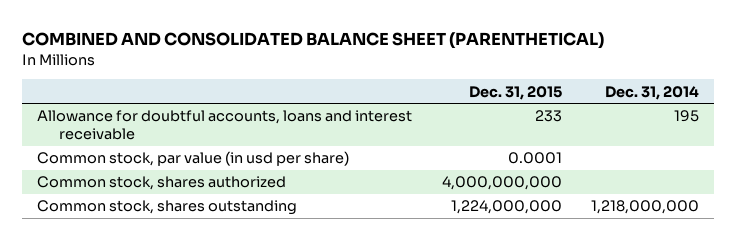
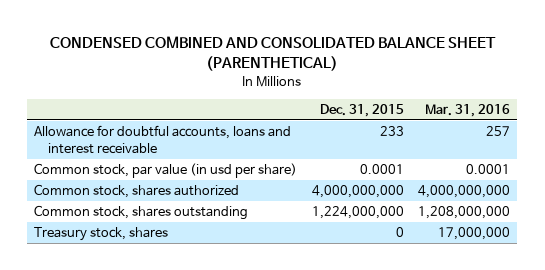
- COMBINED AND CONSOLIDATED BALANCE SHEET (PARENTHETICAL)
+ CONDENSED COMBINED AND CONSOLIDATED BALANCE SHEET (PARENTHETICAL)
- | Dec. 31, 2015 | Dec. 31, 2014
+ | Dec. 31, 2015 | Mar. 31, 2016
+ Treasury stock, shares | 0 | 17,000,000

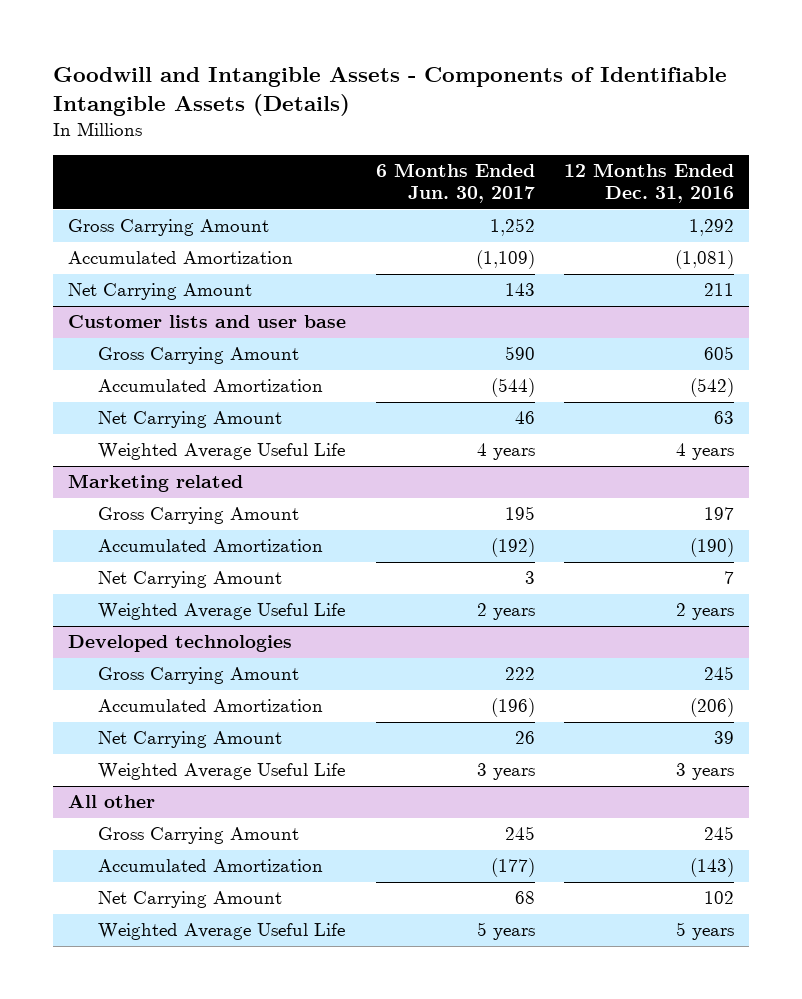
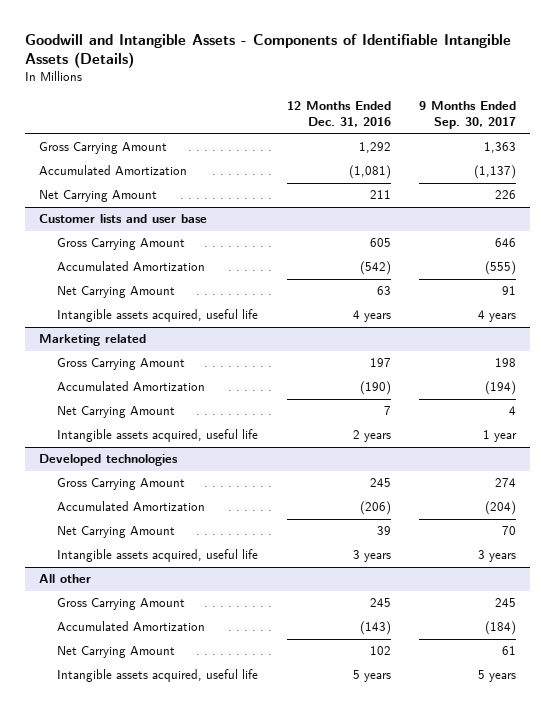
- | 6 Months Ended Jun. 30, 2017 | 12 Months Ended Dec. 31, 2016
+ | 12 Months Ended Dec. 31, 2016 | 9 Months Ended Sep. 30, 2017
@ Customer lists and user base
- Weighted Average Useful Life | 4 years | 4 years
+ Intangible assets acquired, useful life | 4 years | 4 years
@ Marketing related
- Weighted Average Useful Life | 2 years | 2 years
+ Intangible assets acquired, useful life | 2 years | 1 year
@ Developed technologies
- Weighted Average Useful Life | 3 years | 3 years
+ Intangible assets acquired, useful life | 3 years | 3 years
@ All other
- Weighted Average Useful Life | 5 years | 5 years
+ Intangible assets acquired, useful life | 5 years | 5 years

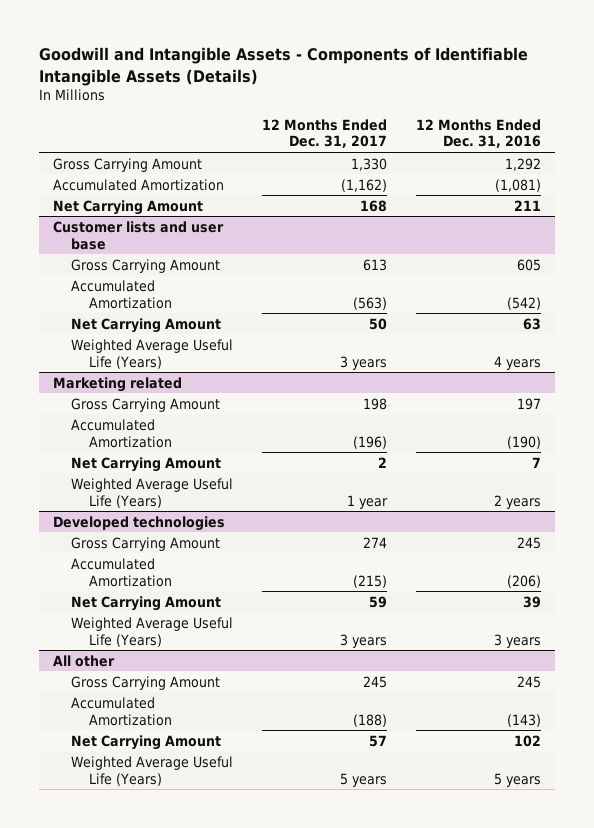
- | 12 Months Ended Dec. 31, 2016 | 9 Months Ended Sep. 30, 2017
+ | 12 Months Ended Dec. 31, 2017 | 12 Months Ended Dec. 31, 2016
@ Customer lists and user base
- Intangible assets acquired, useful life | 4 years | 4 years
+ Weighted Average Useful Life (Years) | 3 years | 4 years
@ Marketing related
- Intangible assets acquired, useful life | 2 years | 1 year
+ Weighted Average Useful Life (Years) | 1 year | 2 years
@ Developed technologies
- Intangible assets acquired, useful life | 3 years | 3 years
+ Weighted Average Useful Life (Years) | 3 years | 3 years
@ All other
- Intangible assets acquired, useful life | 5 years | 5 years
+ Weighted Average Useful Life (Years) | 5 years | 5 years

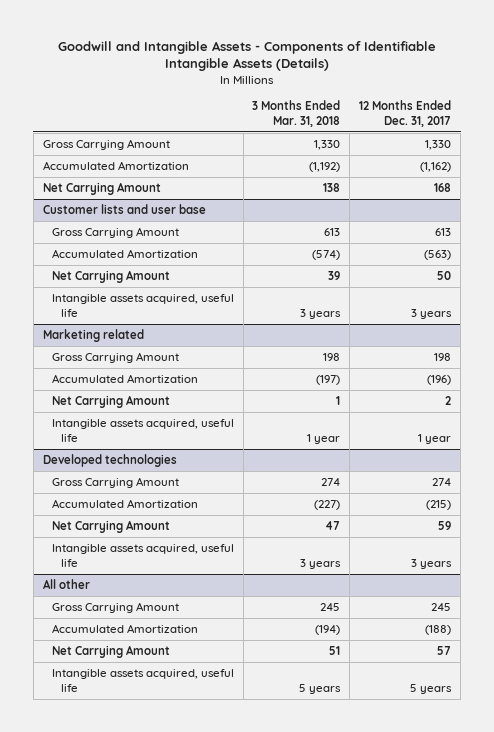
- | 12 Months Ended Dec. 31, 2017 | 12 Months Ended Dec. 31, 2016
+ | 3 Months Ended Mar. 31, 2018 | 12 Months Ended Dec. 31, 2017
@ Customer lists and user base
- Weighted Average Useful Life (Years) | 3 years | 4 years
+ Intangible assets acquired, useful life | 3 years | 3 years
@ Marketing related
- Weighted Average Useful Life (Years) | 1 year | 2 years
+ Intangible assets acquired, useful life | 1 year | 1 year
@ Developed technologies
- Weighted Average Useful Life (Years) | 3 years | 3 years
+ Intangible assets acquired, useful life | 3 years | 3 years
@ All other
- Weighted Average Useful Life (Years) | 5 years | 5 years
+ Intangible assets acquired, useful life | 5 years | 5 years

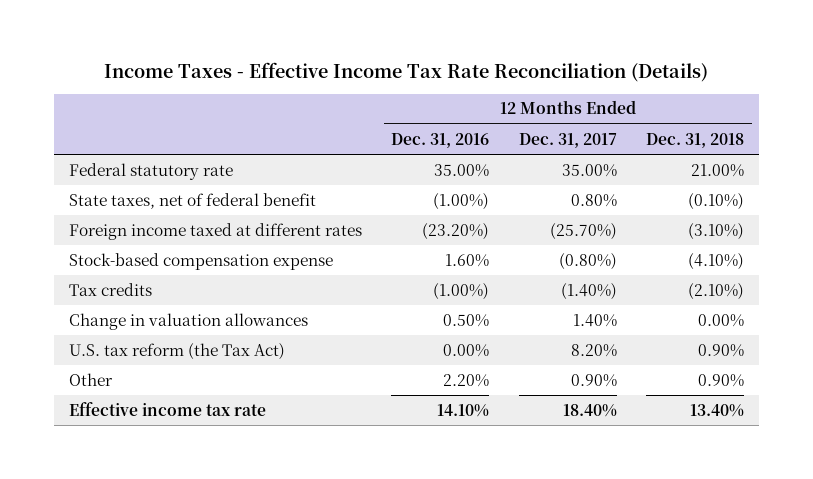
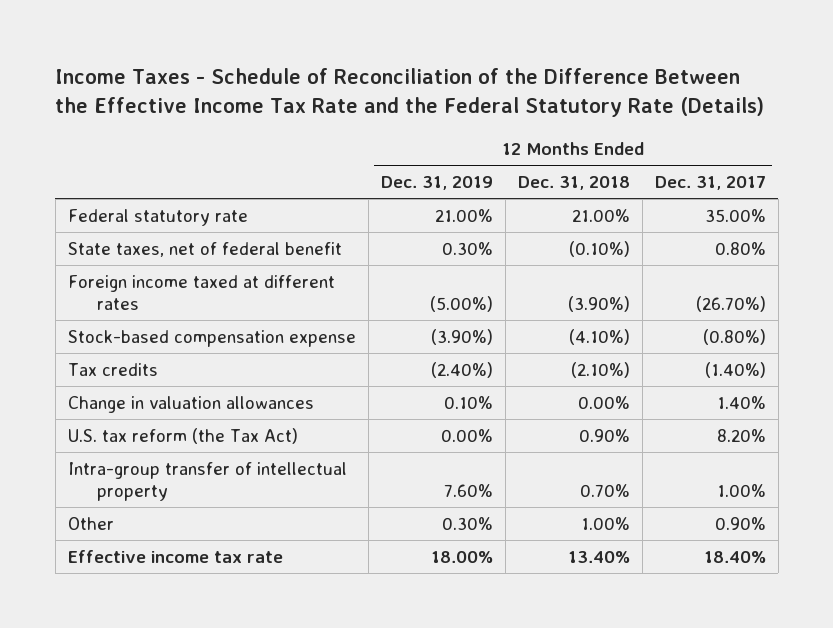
- Income Taxes - Effective Income Tax Rate Reconciliation (Details)
+ Income Taxes - Schedule of Reconciliation of the Difference Between the Effective Income Tax Rate and the Federal Statutory Rate (Details)
- | 12 Months Ended Dec. 31, 2016 | 12 Months Ended Dec. 31, 2017 | 12 Months Ended Dec. 31, 2018
+ | 12 Months Ended Dec. 31, 2019 | 12 Months Ended Dec. 31, 2018 | 12 Months Ended Dec. 31, 2017
- Foreign income taxed at different rates | (23.20%) | (25.70%) | (3.10%)
+ Foreign income taxed at different rates | (5.00%) | (3.90%) | (26.70%)
- Other | 2.20% | 0.90% | 0.90%
+ Intra-group transfer of intellectual property | 7.60% | 0.70% | 1.00%
+ Other | 0.30% | 1.00% | 0.90%

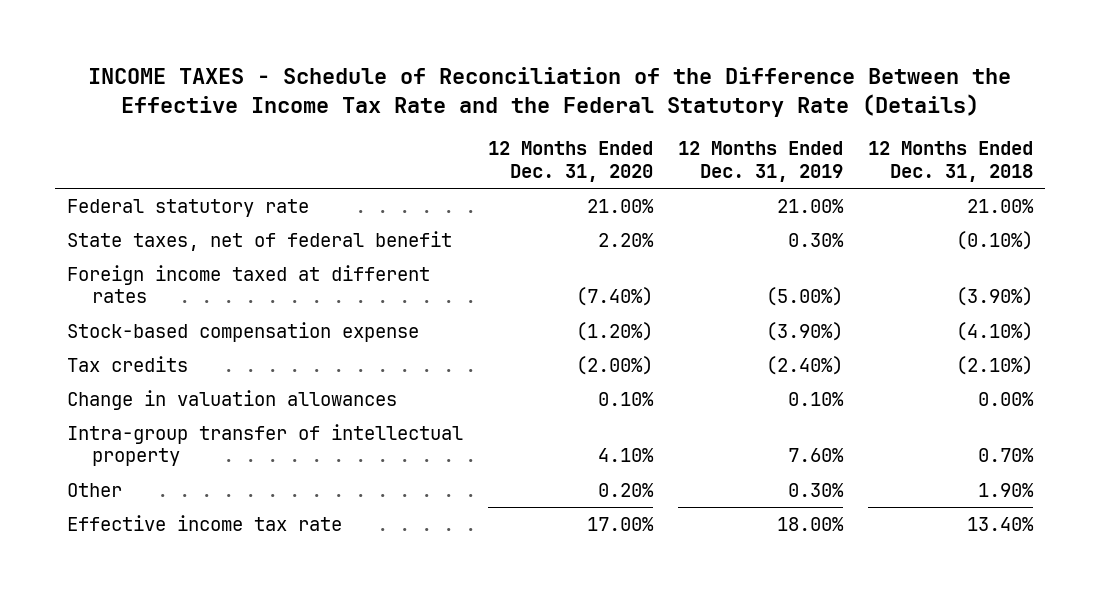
- Income Taxes - Schedule of Reconciliation of the Difference Between the Effective Income Tax Rate and the Federal Statutory Rate (Details)
+ INCOME TAXES - Schedule of Reconciliation of the Difference Between the Effective Income Tax Rate and the Federal Statutory Rate (Details)
- | 12 Months Ended Dec. 31, 2019 | 12 Months Ended Dec. 31, 2018 | 12 Months Ended Dec. 31, 2017
+ | 12 Months Ended Dec. 31, 2020 | 12 Months Ended Dec. 31, 2019 | 12 Months Ended Dec. 31, 2018
- U.S. tax reform (the Tax Act) | 0.00% | 0.90% | 8.20%
- Other | 0.30% | 1.00% | 0.90%
+ Other | 0.20% | 0.30% | 1.90%

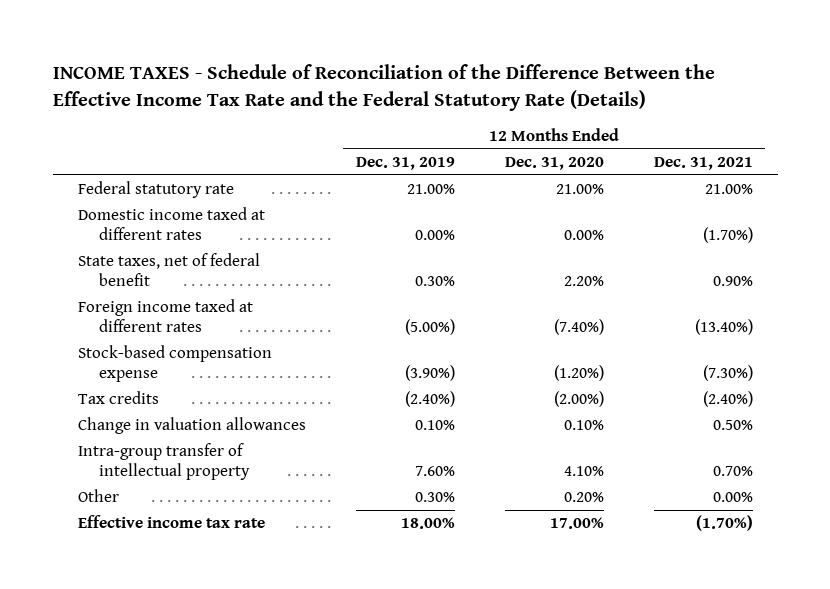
- | 12 Months Ended Dec. 31, 2020 | 12 Months Ended Dec. 31, 2019 | 12 Months Ended Dec. 31, 2018
+ | 12 Months Ended Dec. 31, 2019 | 12 Months Ended Dec. 31, 2020 | 12 Months Ended Dec. 31, 2021
+ Domestic income taxed at different rates | 0.00% | 0.00% | (1.70%)

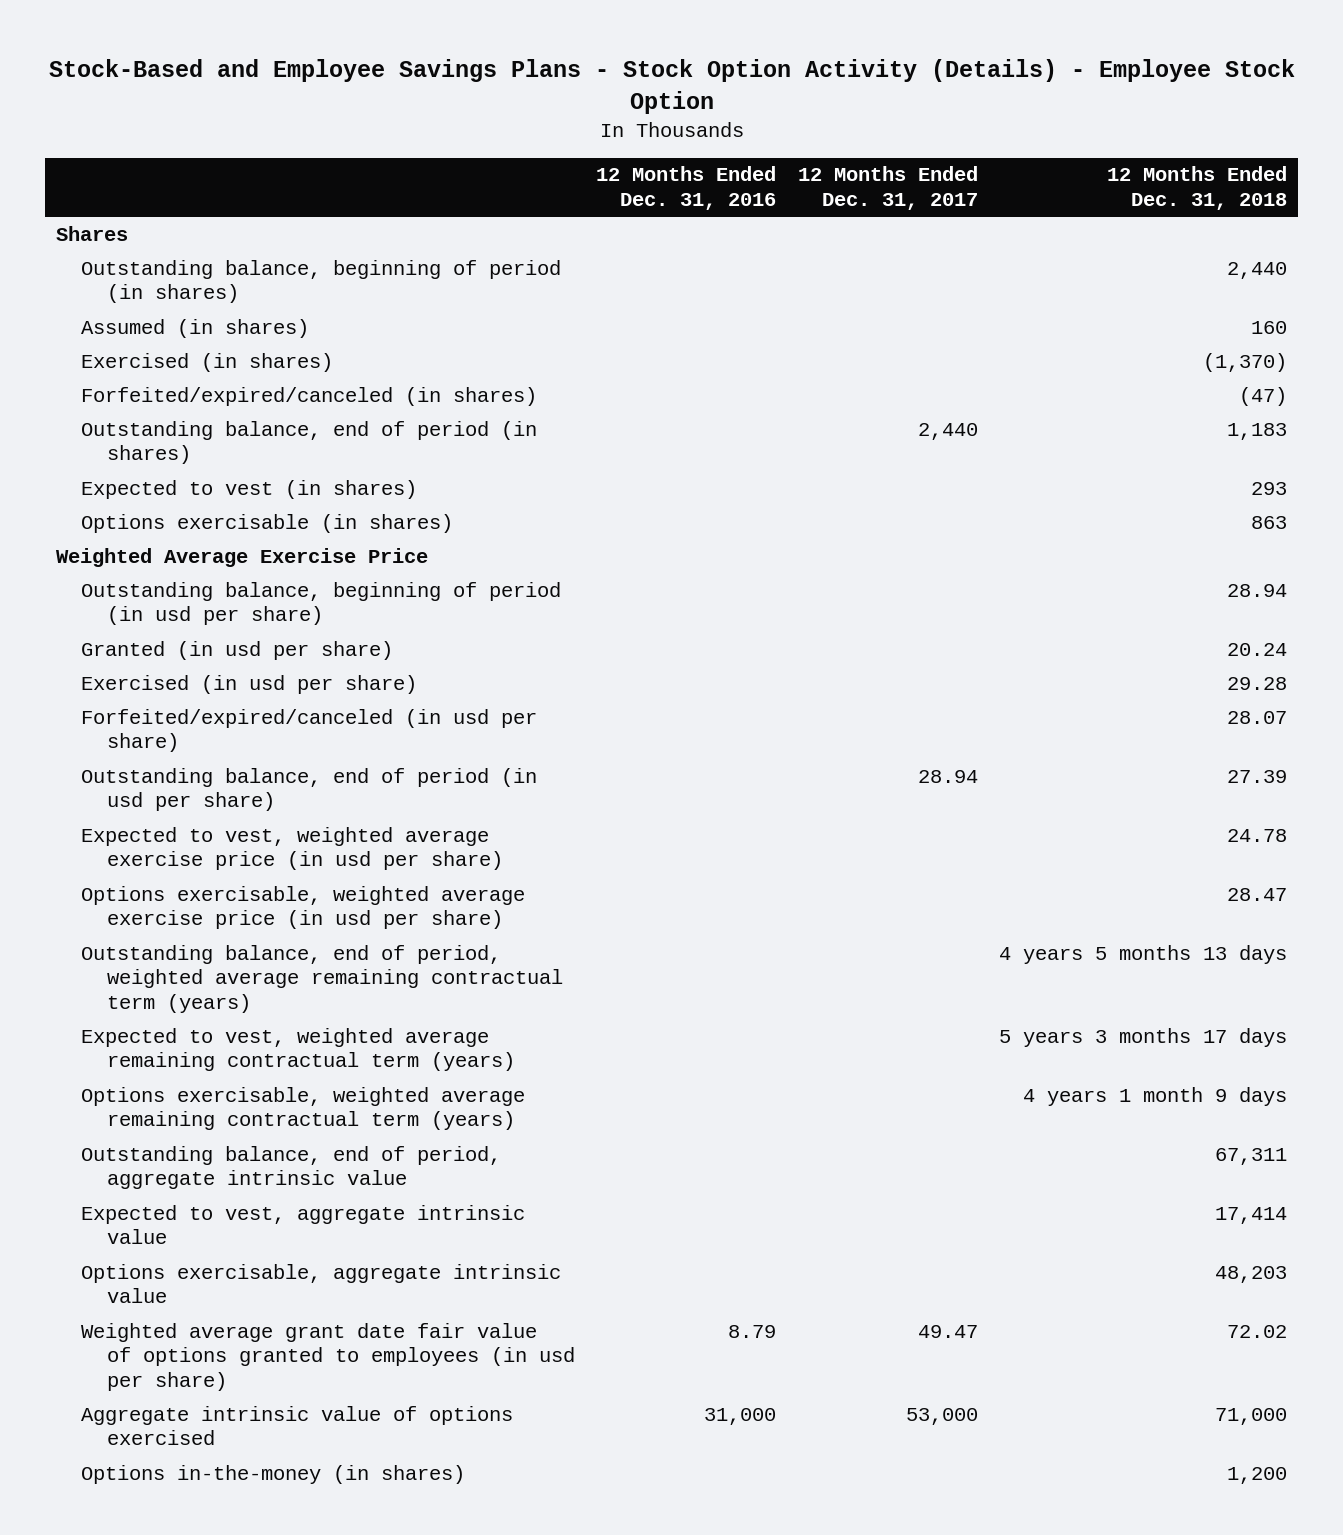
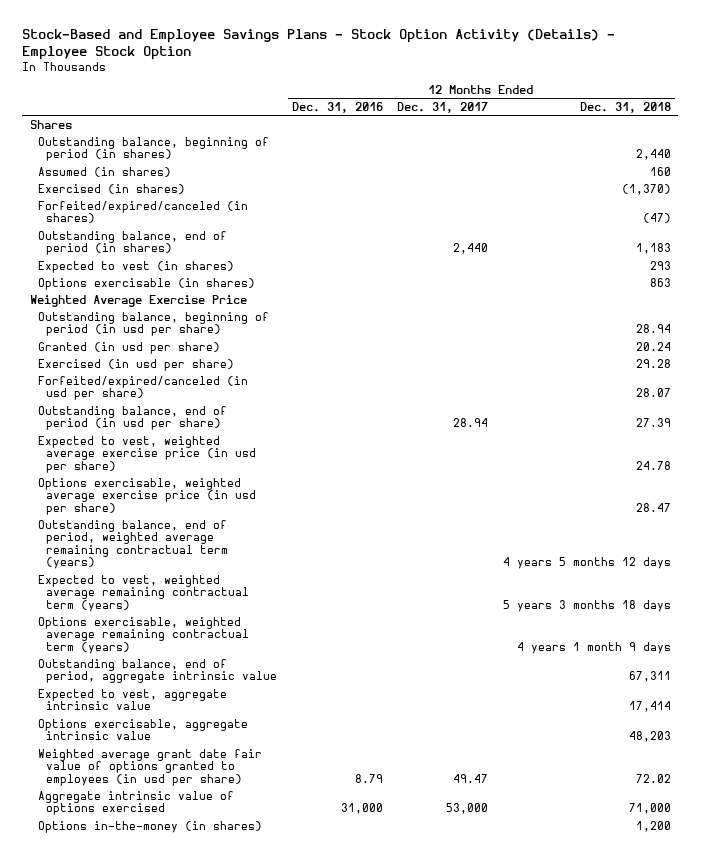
- Outstanding balance, end of period, weighted average remaining contractual term (years) | | | 4 years 5 months 13 days
- Expected to vest, weighted average remaining contractual term (years) | | | 5 years 3 months 17 days
+ Outstanding balance, end of period, weighted average remaining contractual term (years) | | | 4 years 5 months 12 days
+ Expected to vest, weighted average remaining contractual term (years) | | | 5 years 3 months 18 days

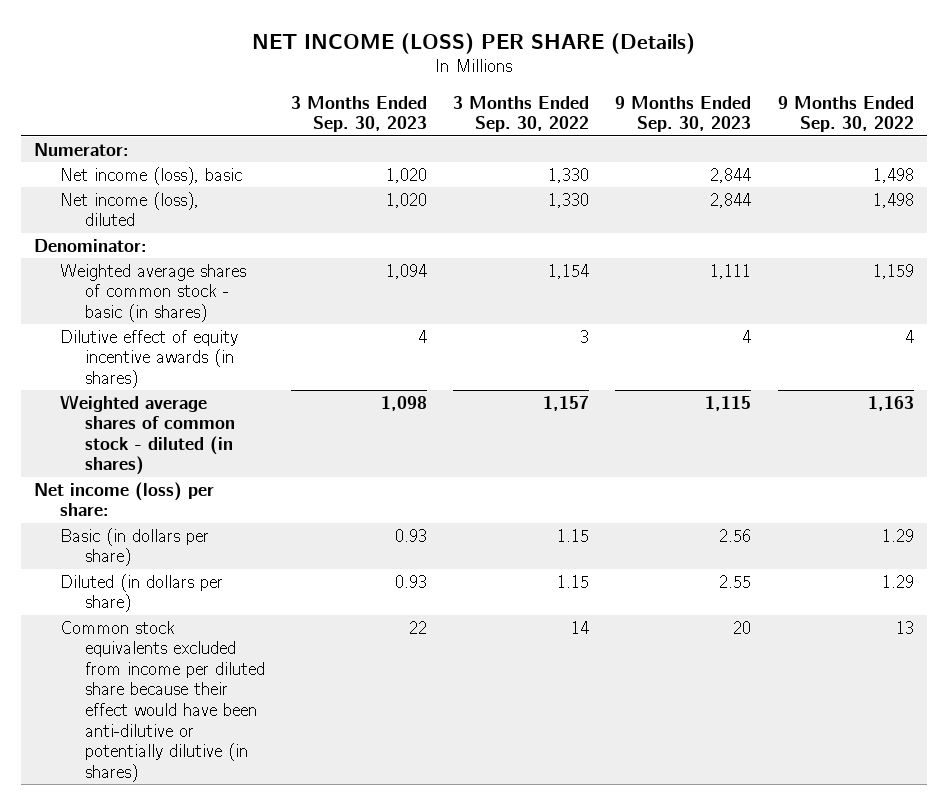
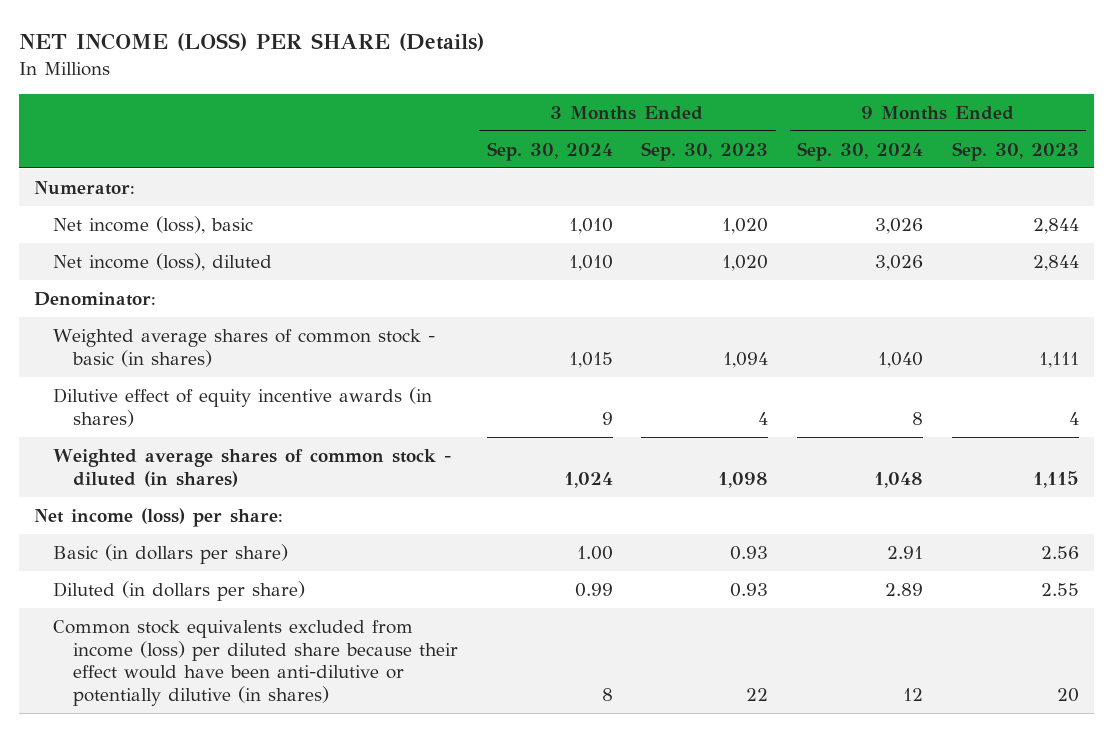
- | 3 Months Ended Sep. 30, 2023 | 3 Months Ended Sep. 30, 2022 | 9 Months Ended Sep. 30, 2023 | 9 Months Ended Sep. 30, 2022
+ | 3 Months Ended Sep. 30, 2024 | 3 Months Ended Sep. 30, 2023 | 9 Months Ended Sep. 30, 2024 | 9 Months Ended Sep. 30, 2023
- Common stock equivalents excluded from income per diluted share because their effect would have been anti-dilutive or potentially dilutive (in shares) | 22 | 14 | 20 | 13
+ Common stock equivalents excluded from income (loss) per diluted share because their effect would have been anti-dilutive or potentially dilutive (in shares) | 8 | 22 | 12 | 20

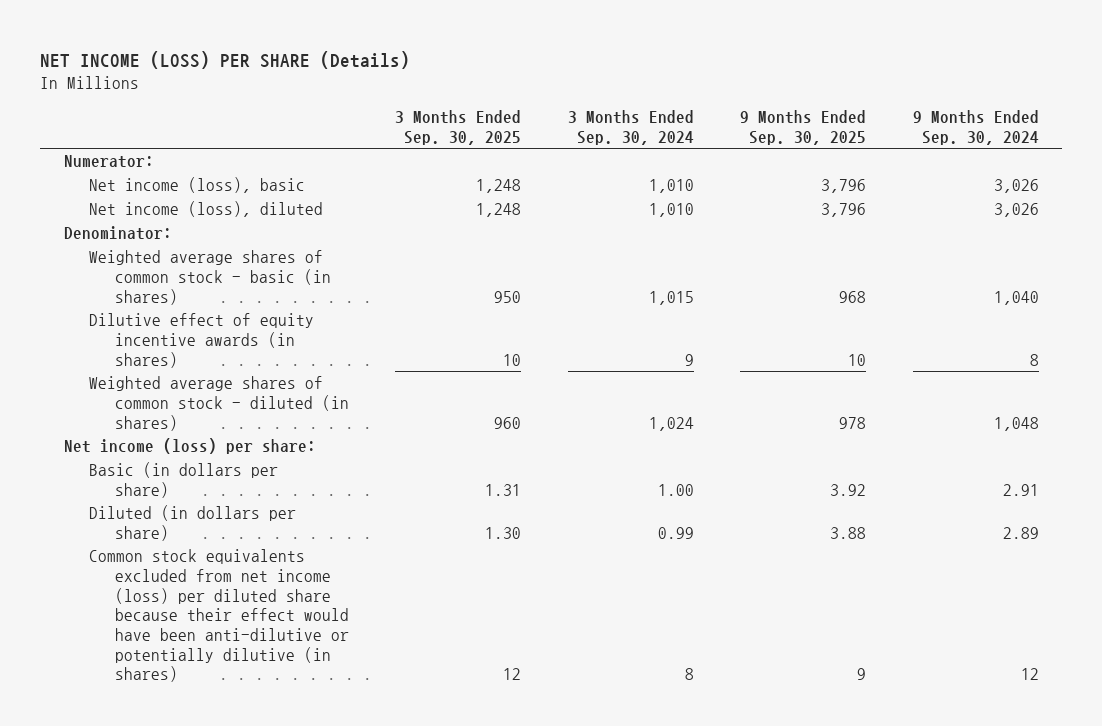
- | 3 Months Ended Sep. 30, 2024 | 3 Months Ended Sep. 30, 2023 | 9 Months Ended Sep. 30, 2024 | 9 Months Ended Sep. 30, 2023
+ | 3 Months Ended Sep. 30, 2025 | 3 Months Ended Sep. 30, 2024 | 9 Months Ended Sep. 30, 2025 | 9 Months Ended Sep. 30, 2024
- Common stock equivalents excluded from income (loss) per diluted share because their effect would have been anti-dilutive or potentially dilutive (in shares) | 8 | 22 | 12 | 20
+ Common stock equivalents excluded from net income (loss) per diluted share because their effect would have been anti-dilutive or potentially dilutive (in shares) | 12 | 8 | 9 | 12

